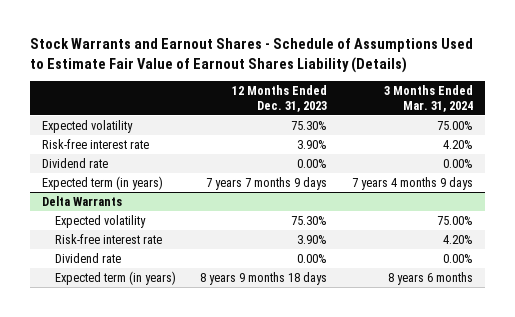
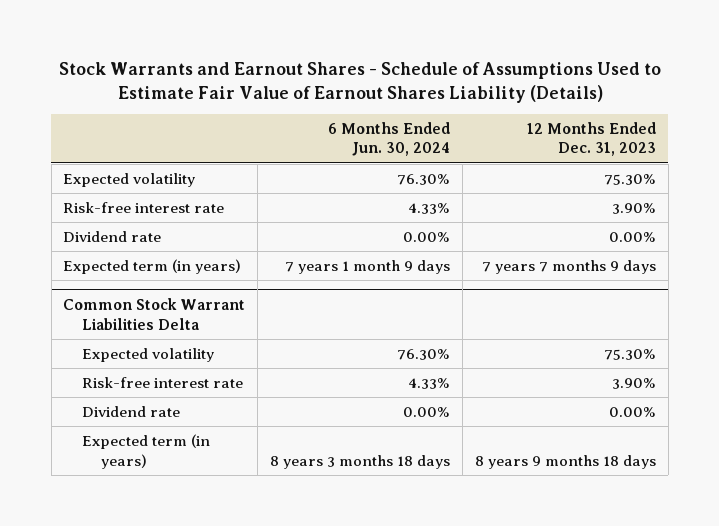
- | 12 Months Ended Dec. 31, 2023 | 3 Months Ended Mar. 31, 2024
+ | 6 Months Ended Jun. 30, 2024 | 12 Months Ended Dec. 31, 2023
- Delta Warrants
+ Common Stock Warrant Liabilities Delta

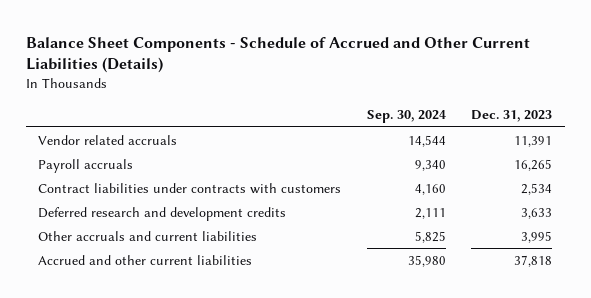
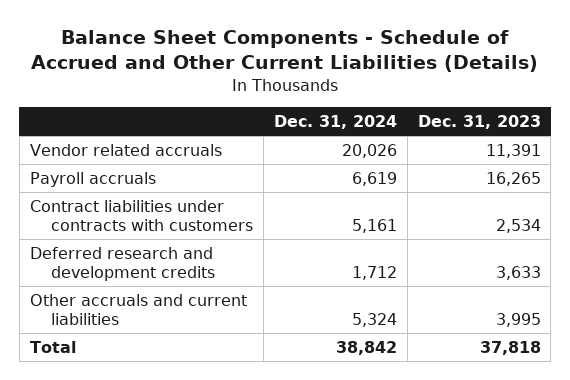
- | Sep. 30, 2024 | Dec. 31, 2023
+ | Dec. 31, 2024 | Dec. 31, 2023
- Accrued and other current liabilities | 35,980 | 37,818
+ Total | 38,842 | 37,818

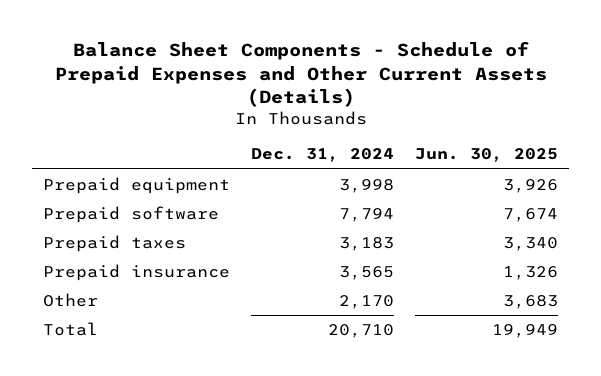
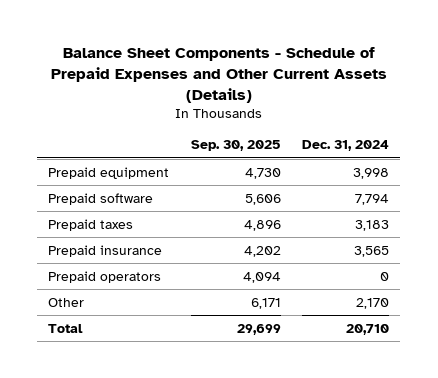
- | Dec. 31, 2024 | Jun. 30, 2025
+ | Sep. 30, 2025 | Dec. 31, 2024
+ Prepaid operators | 4,094 | 0

